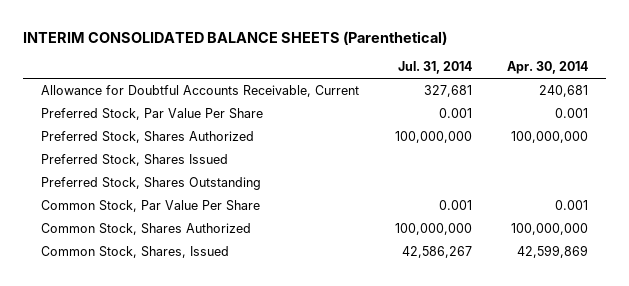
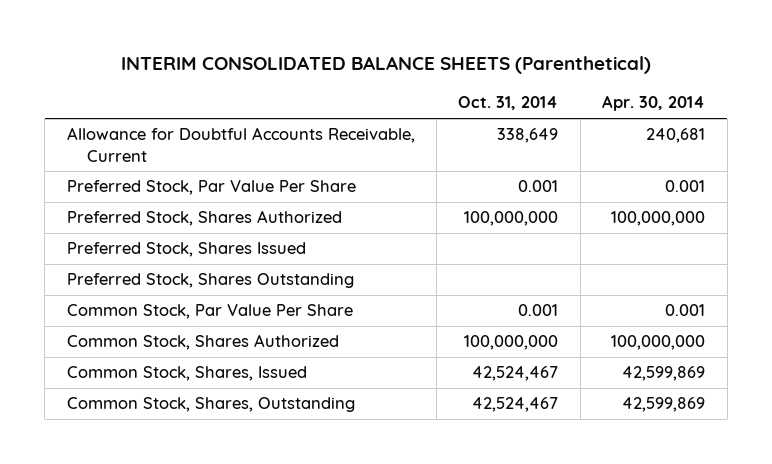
- | Jul. 31, 2014 | Apr. 30, 2014
+ | Oct. 31, 2014 | Apr. 30, 2014
+ Common Stock, Shares, Outstanding | 42,524,467 | 42,599,869

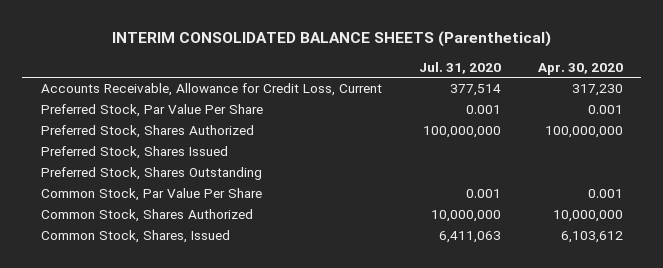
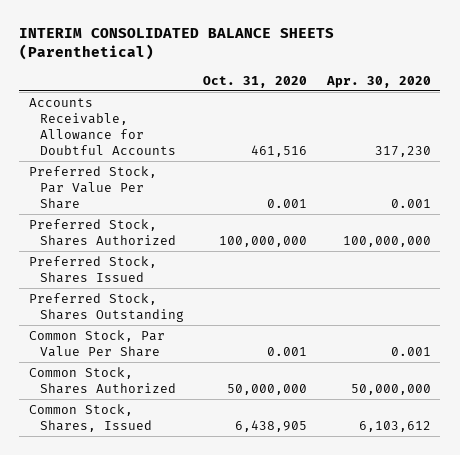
- | Jul. 31, 2020 | Apr. 30, 2020
+ | Oct. 31, 2020 | Apr. 30, 2020
- Accounts Receivable, Allowance for Credit Loss, Current | 377,514 | 317,230
+ Accounts Receivable, Allowance for Doubtful Accounts | 461,516 | 317,230
- Common Stock, Shares Authorized | 10,000,000 | 10,000,000
+ Common Stock, Shares Authorized | 50,000,000 | 50,000,000

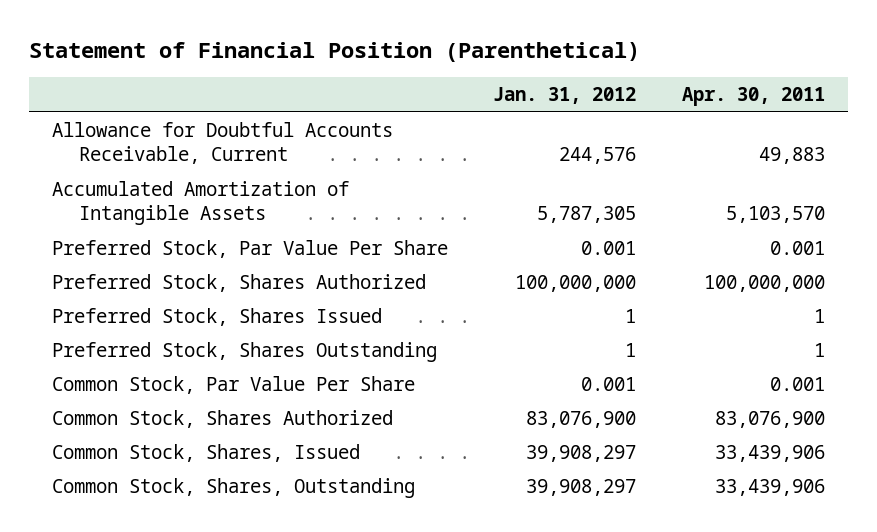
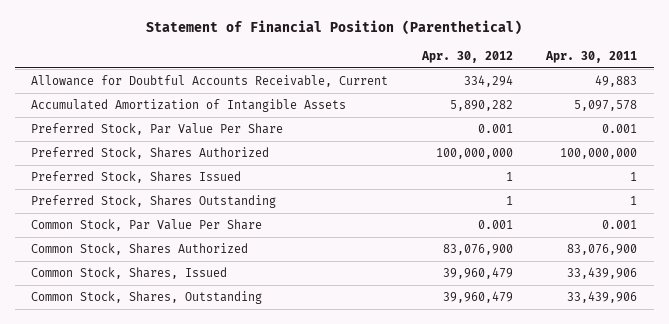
- | Jan. 31, 2012 | Apr. 30, 2011
+ | Apr. 30, 2012 | Apr. 30, 2011
- Accumulated Amortization of Intangible Assets | 5,787,305 | 5,103,570
+ Accumulated Amortization of Intangible Assets | 5,890,282 | 5,097,578

